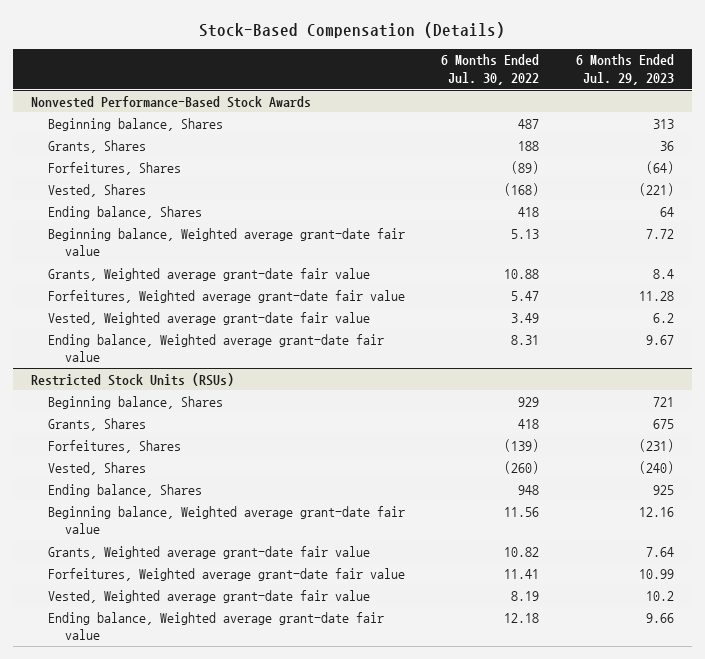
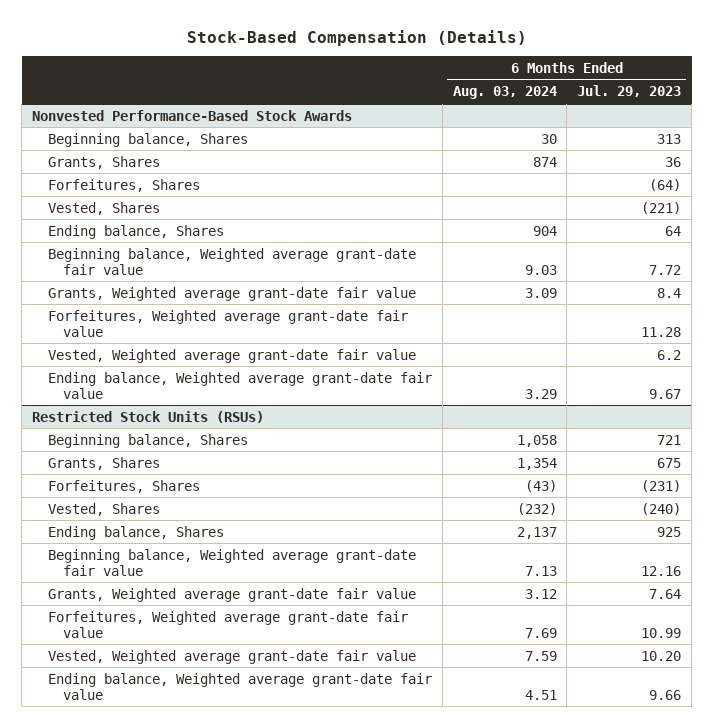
- | 6 Months Ended Jul. 30, 2022 | 6 Months Ended Jul. 29, 2023
+ | 6 Months Ended Aug. 03, 2024 | 6 Months Ended Jul. 29, 2023
@ Restricted Stock Units (RSUs)
- Vested, Weighted average grant-date fair value | 8.19 | 10.2
+ Vested, Weighted average grant-date fair value | 7.59 | 10.20

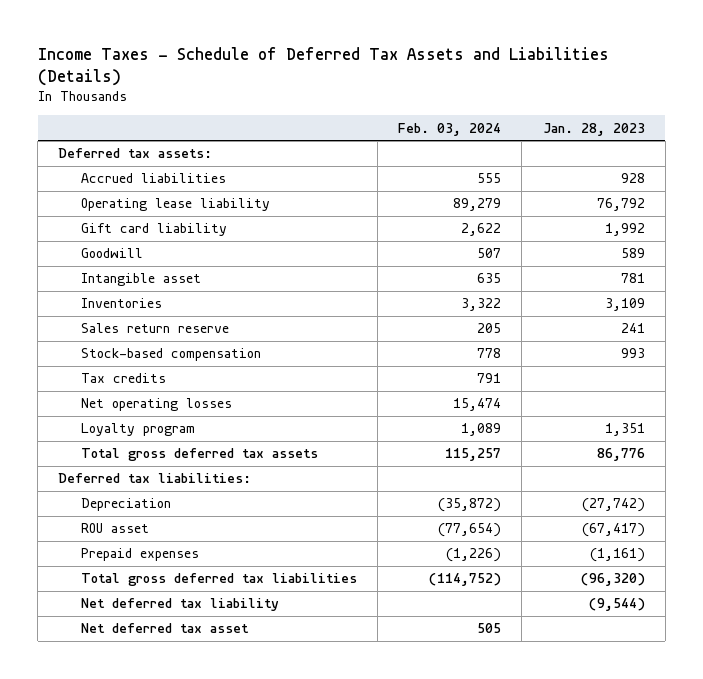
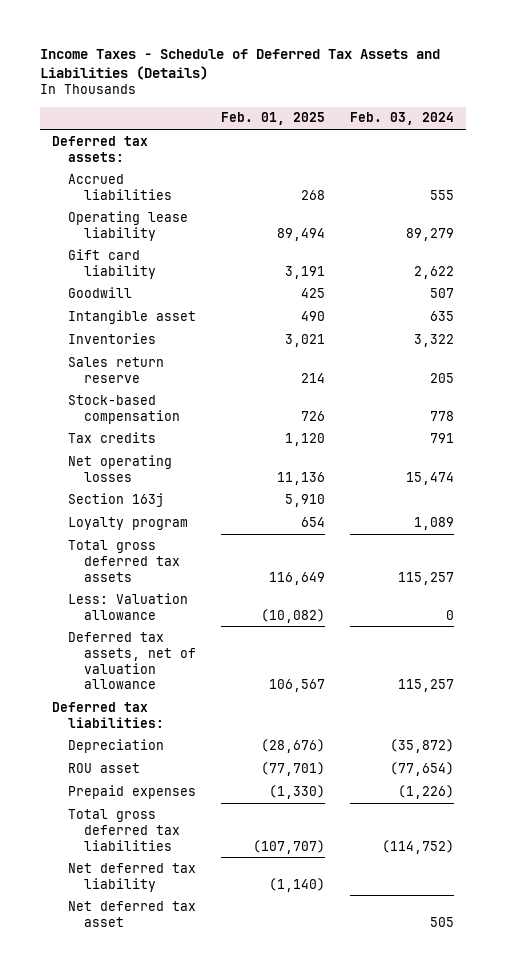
- | Feb. 03, 2024 | Jan. 28, 2023
+ | Feb. 01, 2025 | Feb. 03, 2024
+ Section 163j | 5,910 |
+ Less: Valuation allowance | (10,082) | 0
+ Deferred tax assets, net of valuation allowance | 106,567 | 115,257

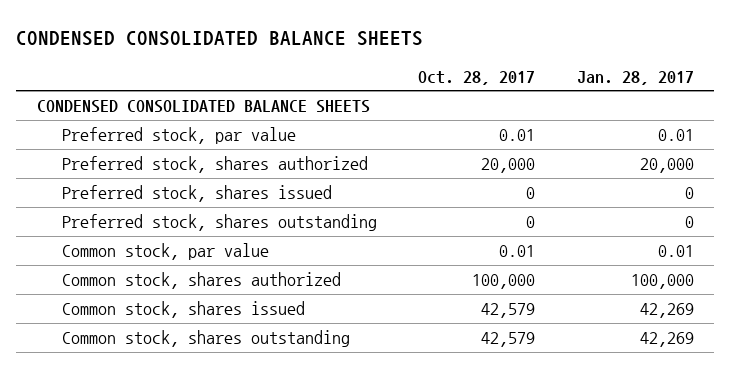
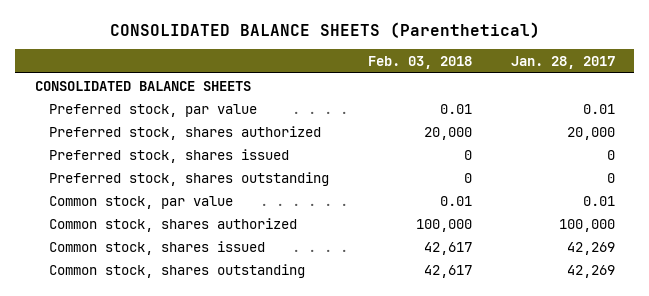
- CONDENSED CONSOLIDATED BALANCE SHEETS
+ CONSOLIDATED BALANCE SHEETS (Parenthetical)
- | Oct. 28, 2017 | Jan. 28, 2017
+ | Feb. 03, 2018 | Jan. 28, 2017
- CONDENSED CONSOLIDATED BALANCE SHEETS
+ CONSOLIDATED BALANCE SHEETS

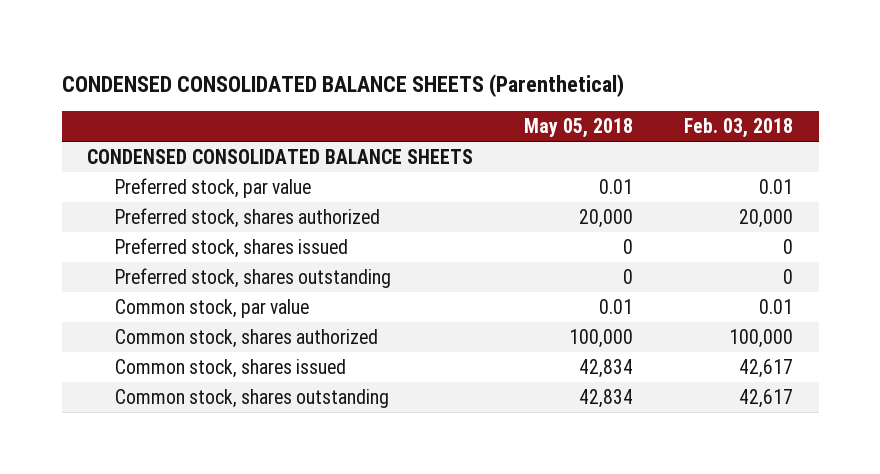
- CONSOLIDATED BALANCE SHEETS (Parenthetical)
+ CONDENSED CONSOLIDATED BALANCE SHEETS (Parenthetical)
- | Feb. 03, 2018 | Jan. 28, 2017
+ | May 05, 2018 | Feb. 03, 2018
- CONSOLIDATED BALANCE SHEETS
+ CONDENSED CONSOLIDATED BALANCE SHEETS

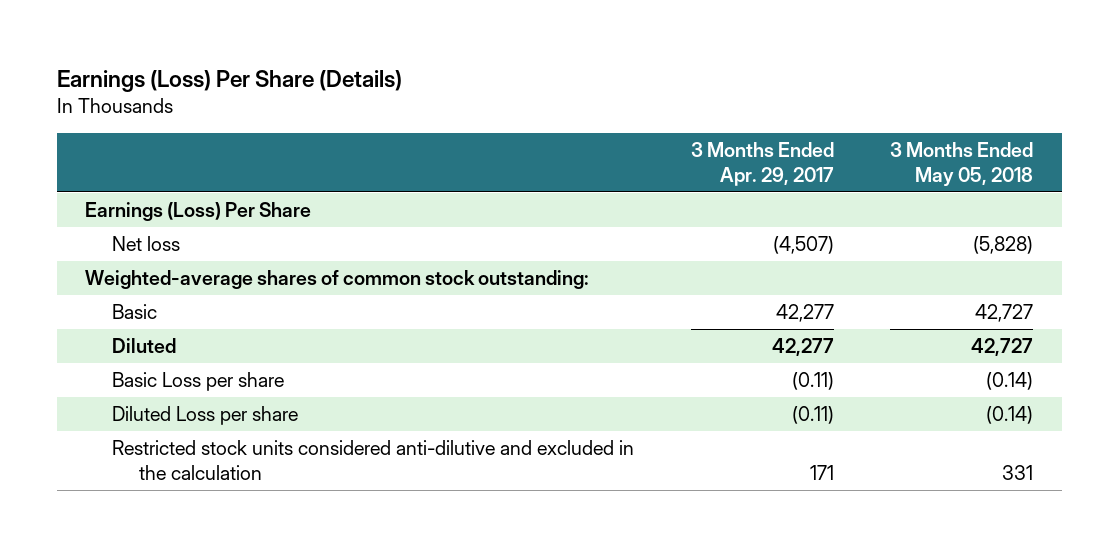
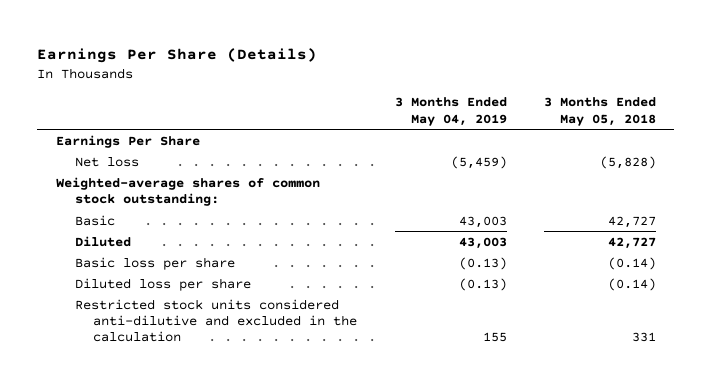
- Earnings (Loss) Per Share (Details)
+ Earnings Per Share (Details)
- | 3 Months Ended Apr. 29, 2017 | 3 Months Ended May 05, 2018
+ | 3 Months Ended May 04, 2019 | 3 Months Ended May 05, 2018
- Earnings (Loss) Per Share
+ Earnings Per Share
- Basic Loss per share | (0.11) | (0.14)
- Diluted Loss per share | (0.11) | (0.14)
+ Basic loss per share | (0.13) | (0.14)
+ Diluted loss per share | (0.13) | (0.14)

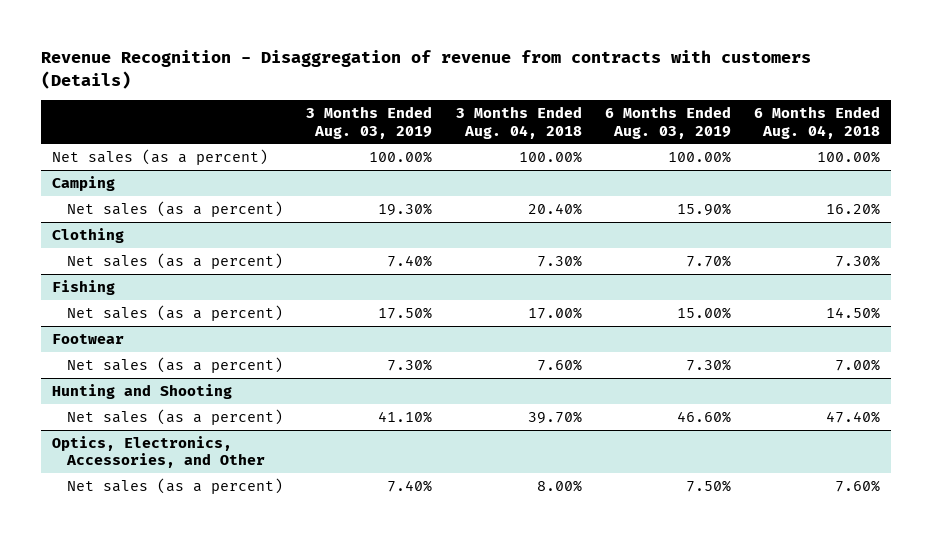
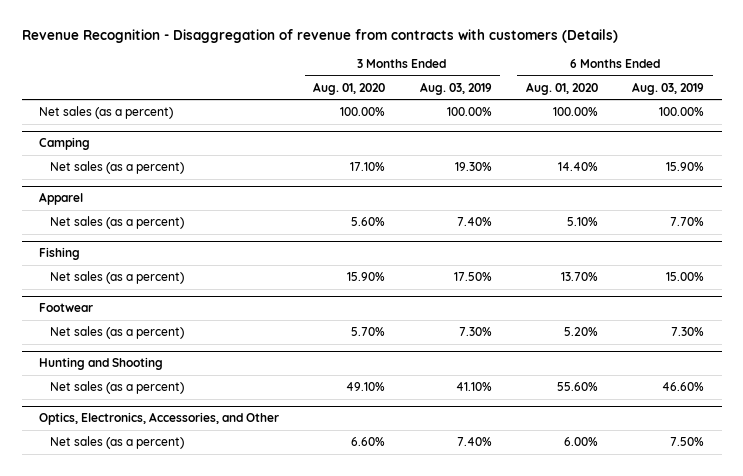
- | 3 Months Ended Aug. 03, 2019 | 3 Months Ended Aug. 04, 2018 | 6 Months Ended Aug. 03, 2019 | 6 Months Ended Aug. 04, 2018
+ | 3 Months Ended Aug. 01, 2020 | 3 Months Ended Aug. 03, 2019 | 6 Months Ended Aug. 01, 2020 | 6 Months Ended Aug. 03, 2019
- Clothing
+ Apparel

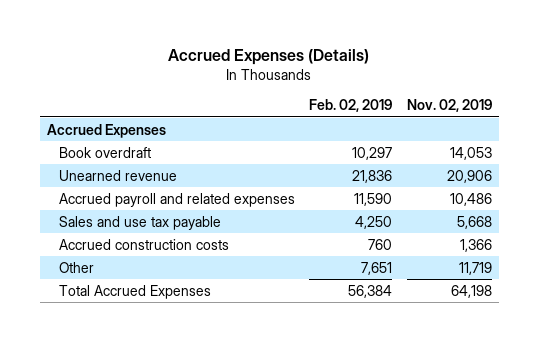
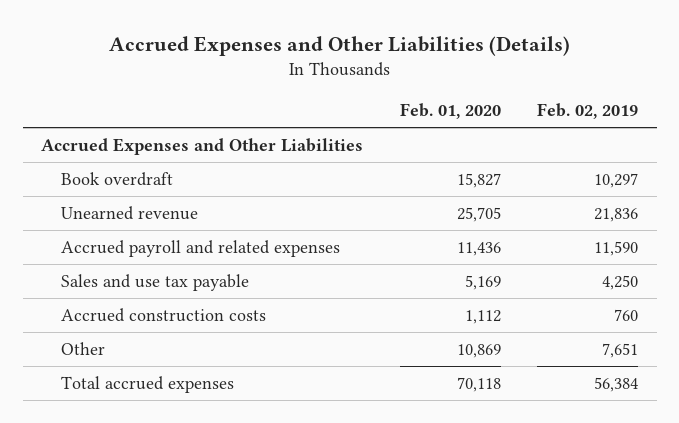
- Accrued Expenses (Details)
+ Accrued Expenses and Other Liabilities (Details)
- | Feb. 02, 2019 | Nov. 02, 2019
+ | Feb. 01, 2020 | Feb. 02, 2019
- Accrued Expenses
+ Accrued Expenses and Other Liabilities
- Total Accrued Expenses | 56,384 | 64,198
+ Total accrued expenses | 70,118 | 56,384

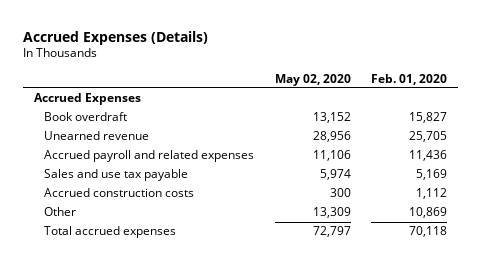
- Accrued Expenses and Other Liabilities (Details)
+ Accrued Expenses (Details)
- | Feb. 01, 2020 | Feb. 02, 2019
+ | May 02, 2020 | Feb. 01, 2020
- Accrued Expenses and Other Liabilities
+ Accrued Expenses

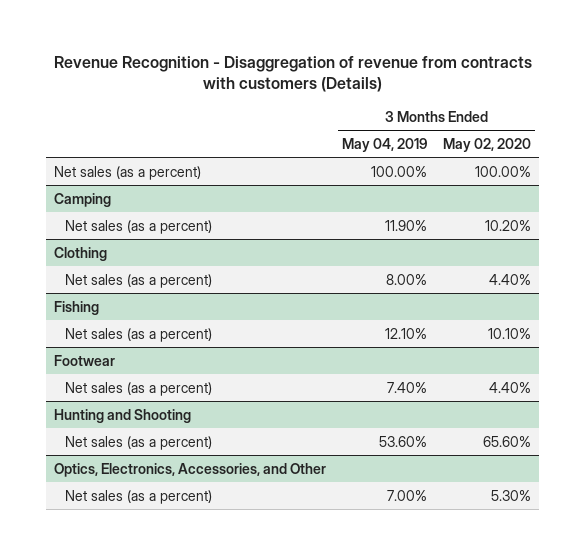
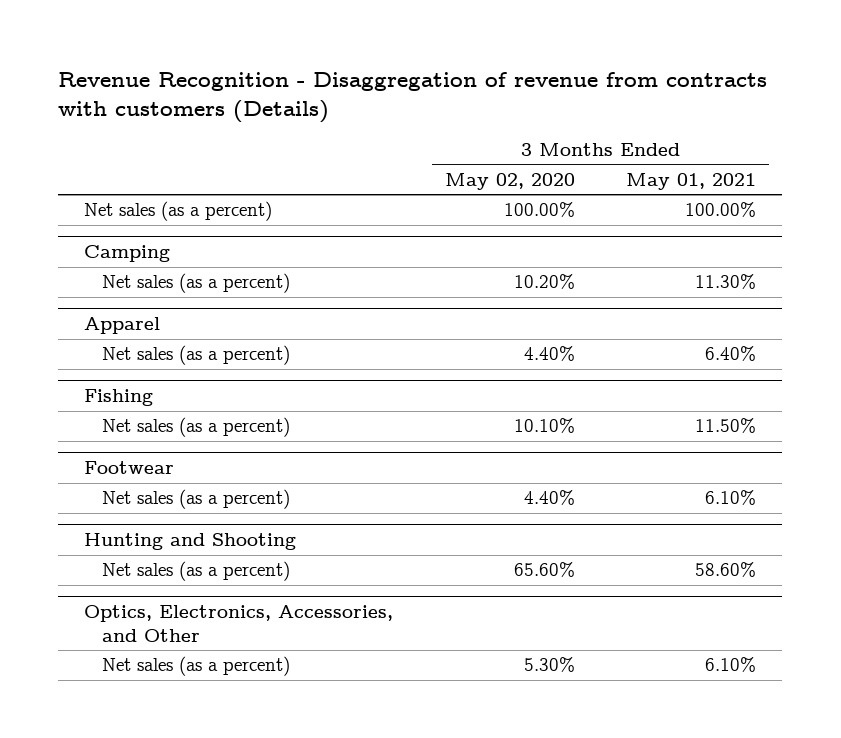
- | 3 Months Ended May 04, 2019 | 3 Months Ended May 02, 2020
+ | 3 Months Ended May 02, 2020 | 3 Months Ended May 01, 2021
- Clothing
+ Apparel

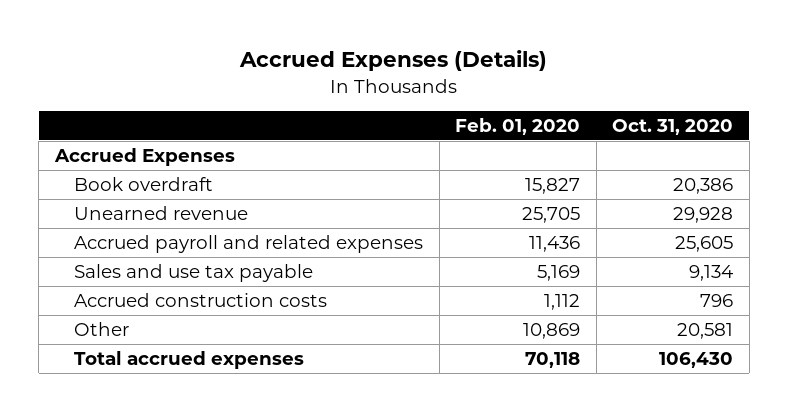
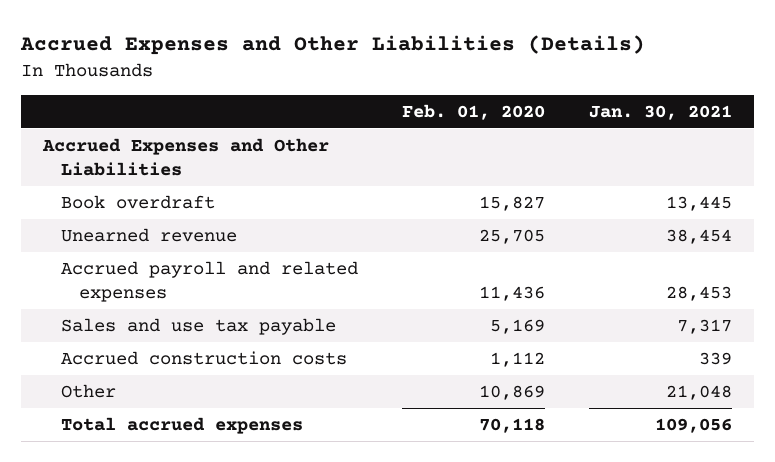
- Accrued Expenses (Details)
+ Accrued Expenses and Other Liabilities (Details)
- | Feb. 01, 2020 | Oct. 31, 2020
+ | Feb. 01, 2020 | Jan. 30, 2021
- Accrued Expenses
+ Accrued Expenses and Other Liabilities

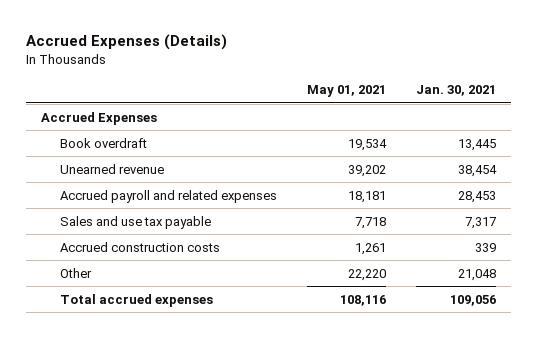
- Accrued Expenses and Other Liabilities (Details)
+ Accrued Expenses (Details)
- | Feb. 01, 2020 | Jan. 30, 2021
+ | May 01, 2021 | Jan. 30, 2021
- Accrued Expenses and Other Liabilities
+ Accrued Expenses

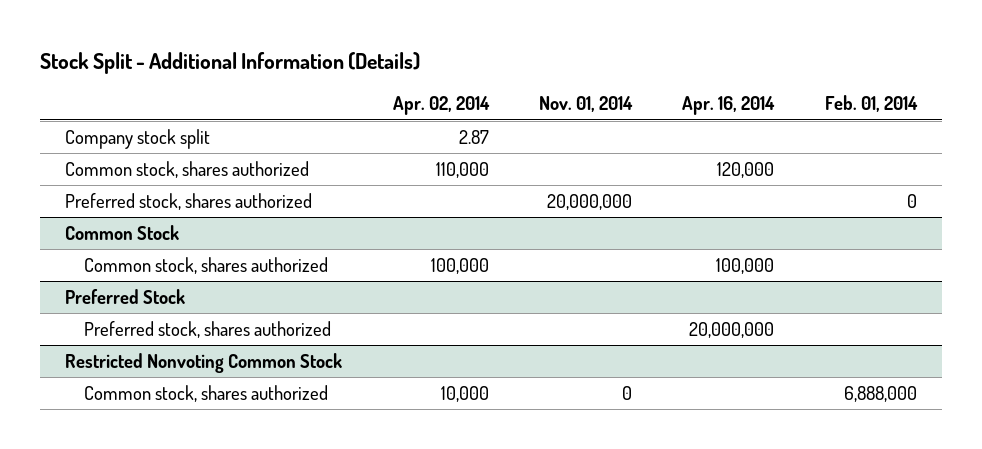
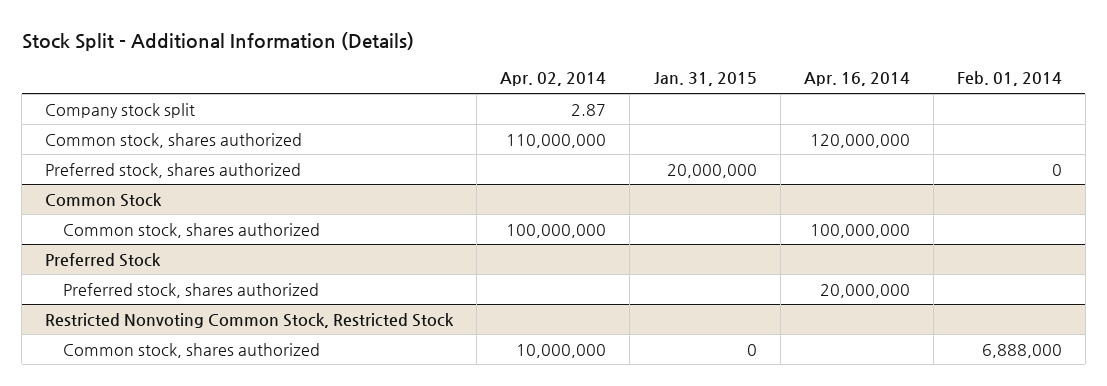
- | Apr. 02, 2014 | Nov. 01, 2014 | Apr. 16, 2014 | Feb. 01, 2014
+ | Apr. 02, 2014 | Jan. 31, 2015 | Apr. 16, 2014 | Feb. 01, 2014
- Common stock, shares authorized | 110,000 | | 120,000 |
+ Common stock, shares authorized | 110,000,000 | | 120,000,000 |
@ Common Stock
- Common stock, shares authorized | 100,000 | | 100,000 |
+ Common stock, shares authorized | 100,000,000 | | 100,000,000 |
- Restricted Nonvoting Common Stock
- Common stock, shares authorized | 10,000 | 0 | | 6,888,000
+ Restricted Nonvoting Common Stock, Restricted Stock
+ Common stock, shares authorized | 10,000,000 | 0 | | 6,888,000

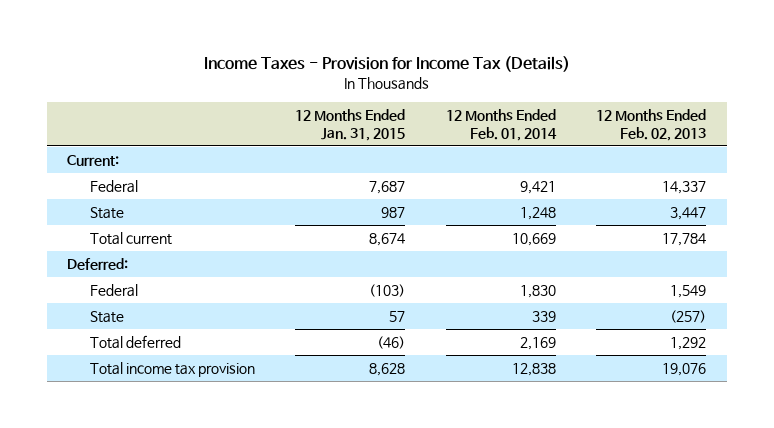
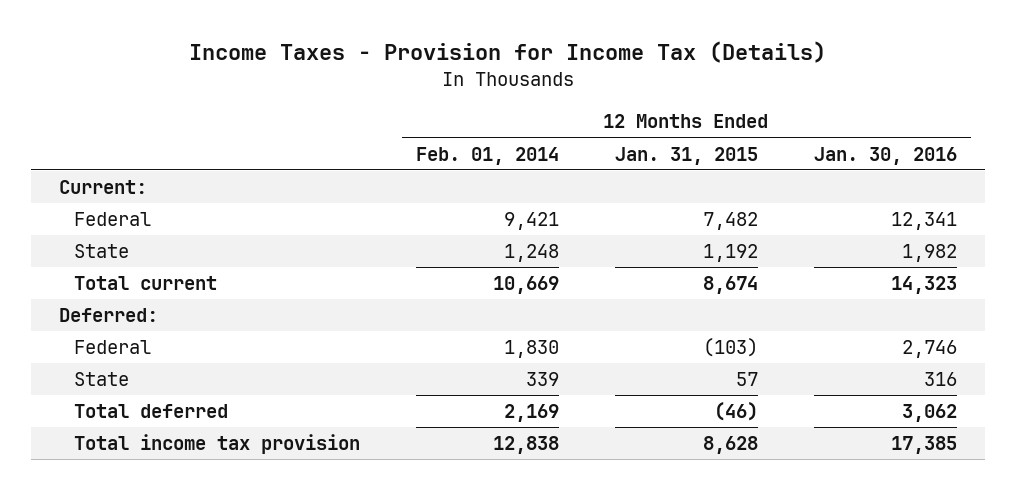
- | 12 Months Ended Jan. 31, 2015 | 12 Months Ended Feb. 01, 2014 | 12 Months Ended Feb. 02, 2013
+ | 12 Months Ended Feb. 01, 2014 | 12 Months Ended Jan. 31, 2015 | 12 Months Ended Jan. 30, 2016
- Federal | 7,687 | 9,421 | 14,337
- State | 987 | 1,248 | 3,447
+ Federal | 9,421 | 7,482 | 12,341
+ State | 1,248 | 1,192 | 1,982

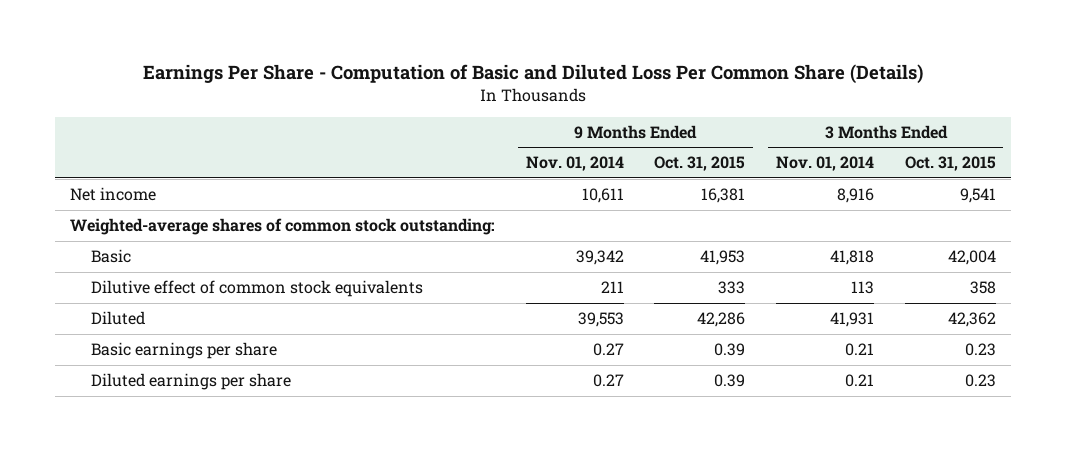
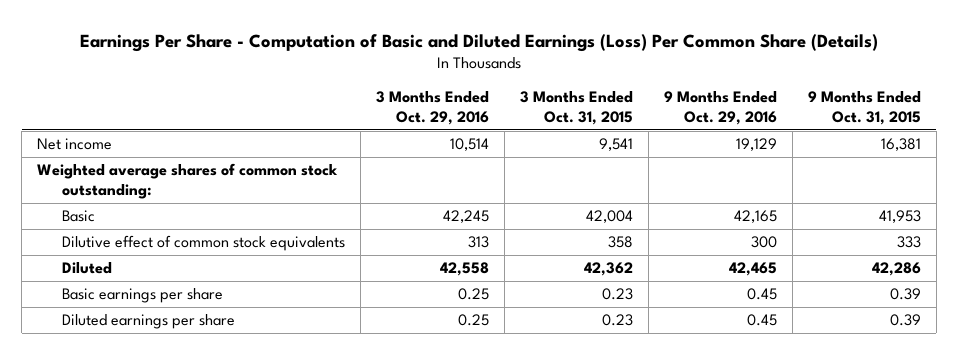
- Earnings Per Share - Computation of Basic and Diluted Loss Per Common Share (Details)
+ Earnings Per Share - Computation of Basic and Diluted Earnings (Loss) Per Common Share (Details)
- | 9 Months Ended Nov. 01, 2014 | 9 Months Ended Oct. 31, 2015 | 3 Months Ended Nov. 01, 2014 | 3 Months Ended Oct. 31, 2015
+ | 3 Months Ended Oct. 29, 2016 | 3 Months Ended Oct. 31, 2015 | 9 Months Ended Oct. 29, 2016 | 9 Months Ended Oct. 31, 2015
- Weighted-average shares of common stock outstanding:
+ Weighted average shares of common stock outstanding:

